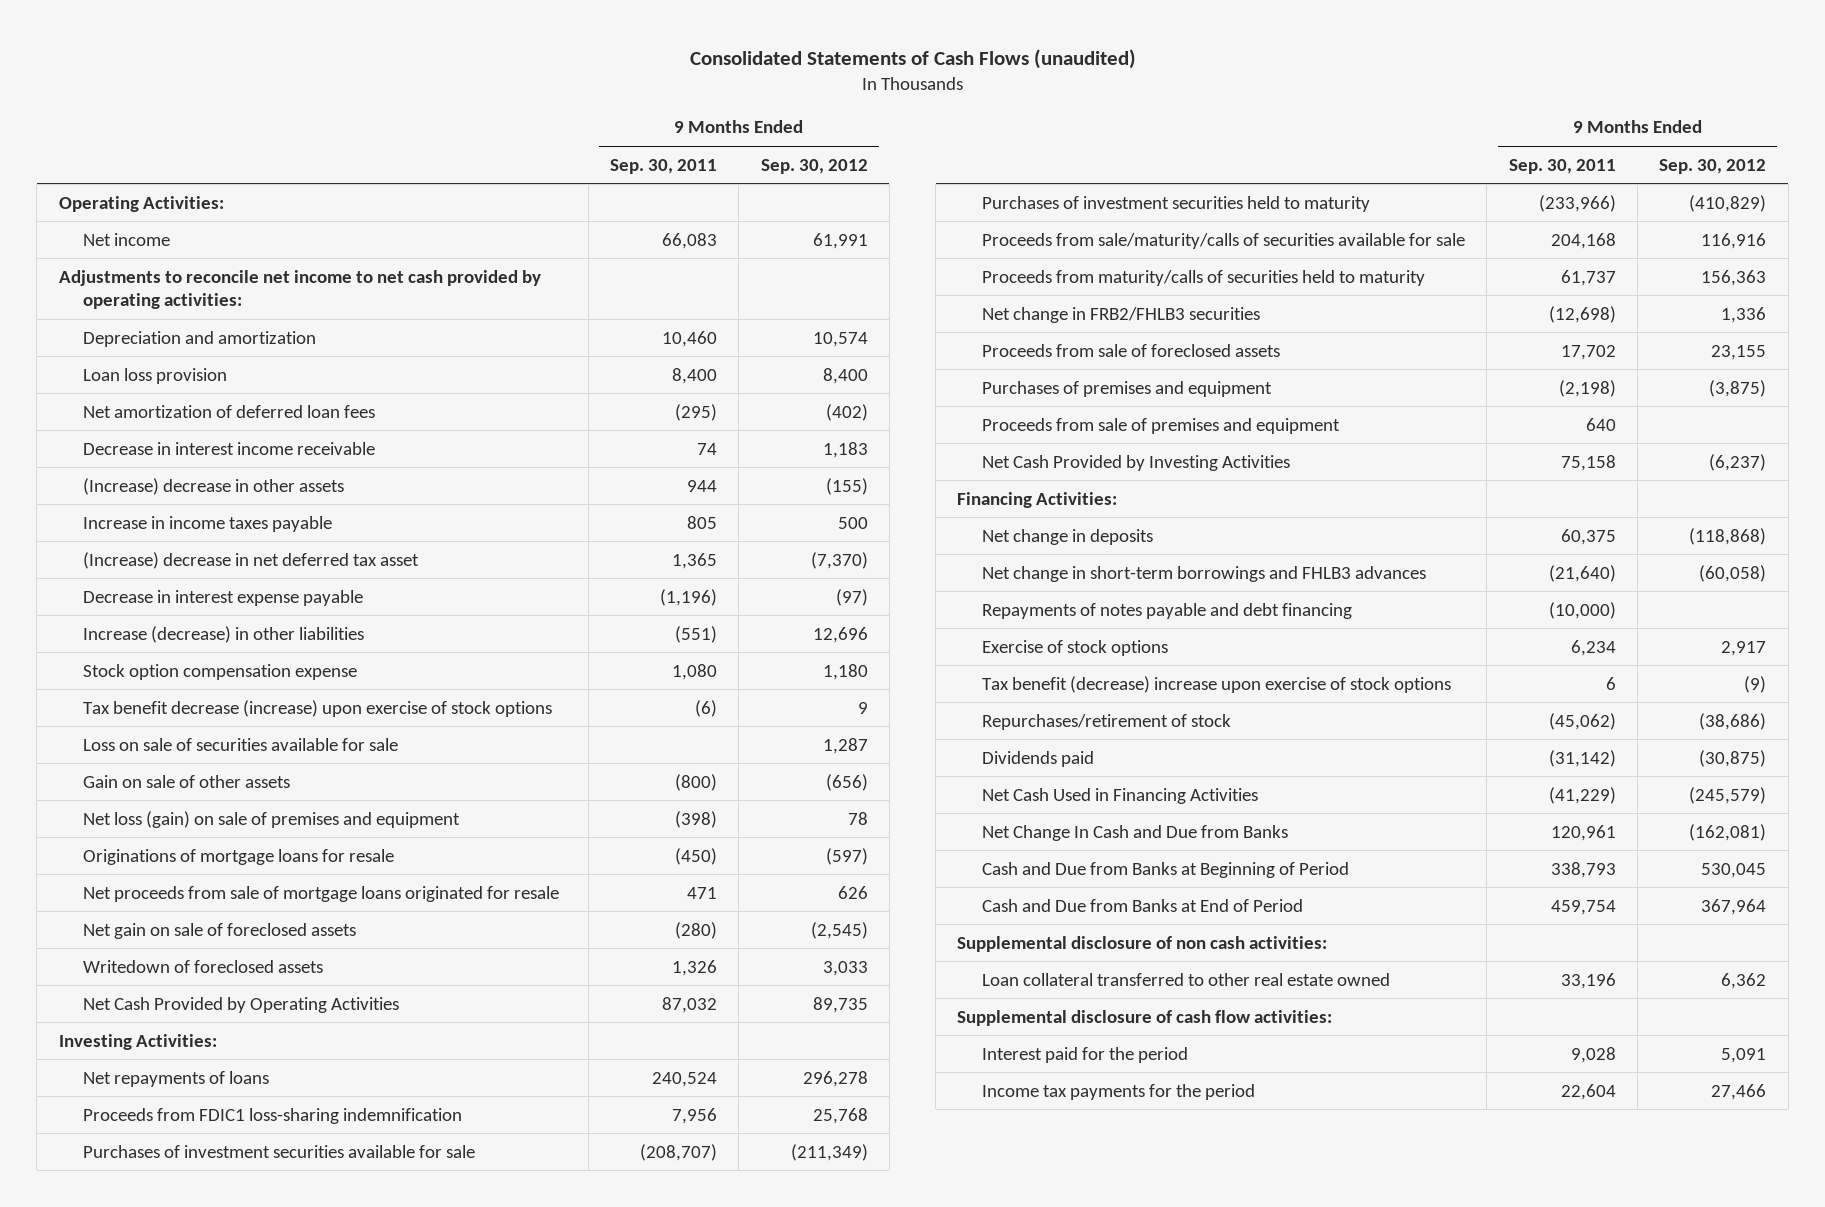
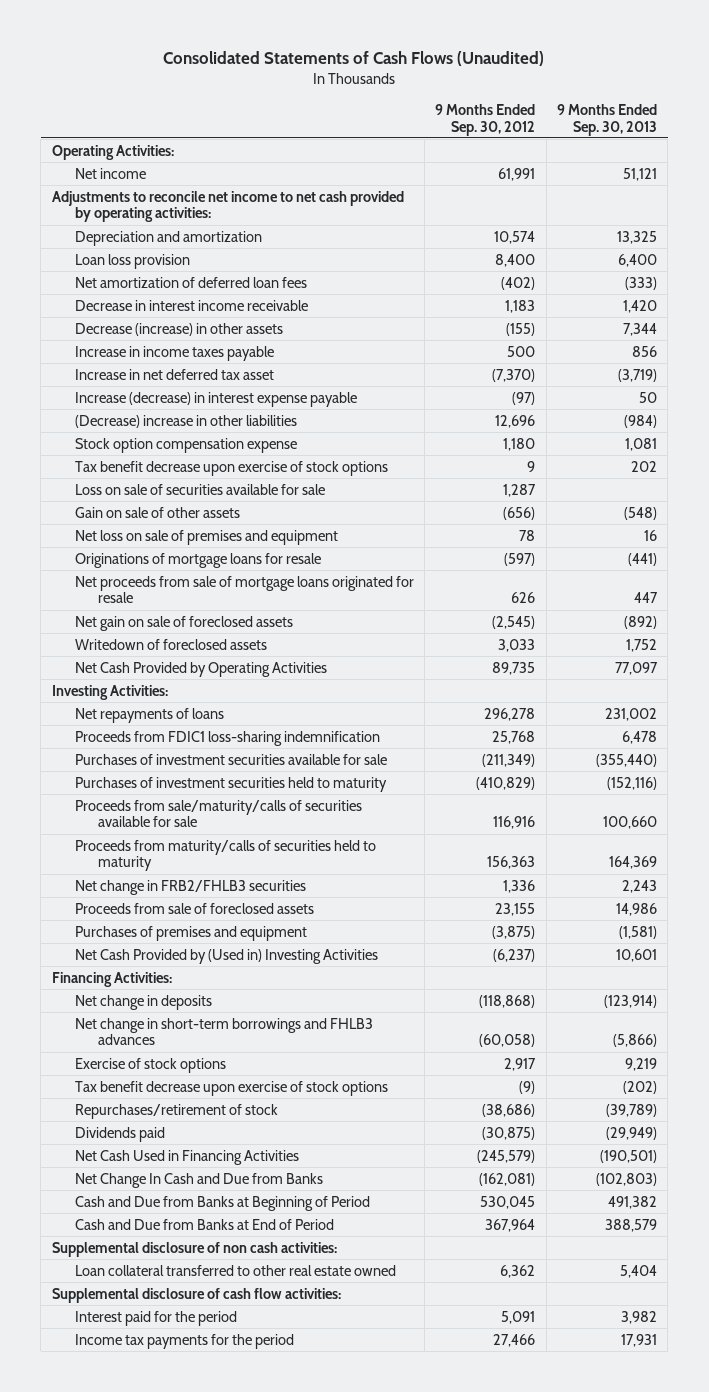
- Consolidated Statements of Cash Flows (unaudited)
+ Consolidated Statements of Cash Flows (Unaudited)
- | 9 Months Ended Sep. 30, 2011 | 9 Months Ended Sep. 30, 2012
+ | 9 Months Ended Sep. 30, 2012 | 9 Months Ended Sep. 30, 2013
- (Increase) decrease in other assets | 944 | (155)
+ Decrease (increase) in other assets | (155) | 7,344
- (Increase) decrease in net deferred tax asset | 1,365 | (7,370)
- Decrease in interest expense payable | (1,196) | (97)
- Increase (decrease) in other liabilities | (551) | 12,696
+ Increase in net deferred tax asset | (7,370) | (3,719)
+ Increase (decrease) in interest expense payable | (97) | 50
+ (Decrease) increase in other liabilities | 12,696 | (984)
- Tax benefit decrease (increase) upon exercise of stock options | (6) | 9
+ Tax benefit decrease upon exercise of stock options | 9 | 202
- Net loss (gain) on sale of premises and equipment | (398) | 78
+ Net loss on sale of premises and equipment | 78 | 16
- Proceeds from sale of premises and equipment | 640 |
- Net Cash Provided by Investing Activities | 75,158 | (6,237)
+ Net Cash Provided by (Used in) Investing Activities | (6,237) | 10,601
- Repayments of notes payable and debt financing | (10,000) |
- Tax benefit (decrease) increase upon exercise of stock options | 6 | (9)
+ Tax benefit decrease upon exercise of stock options | (9) | (202)

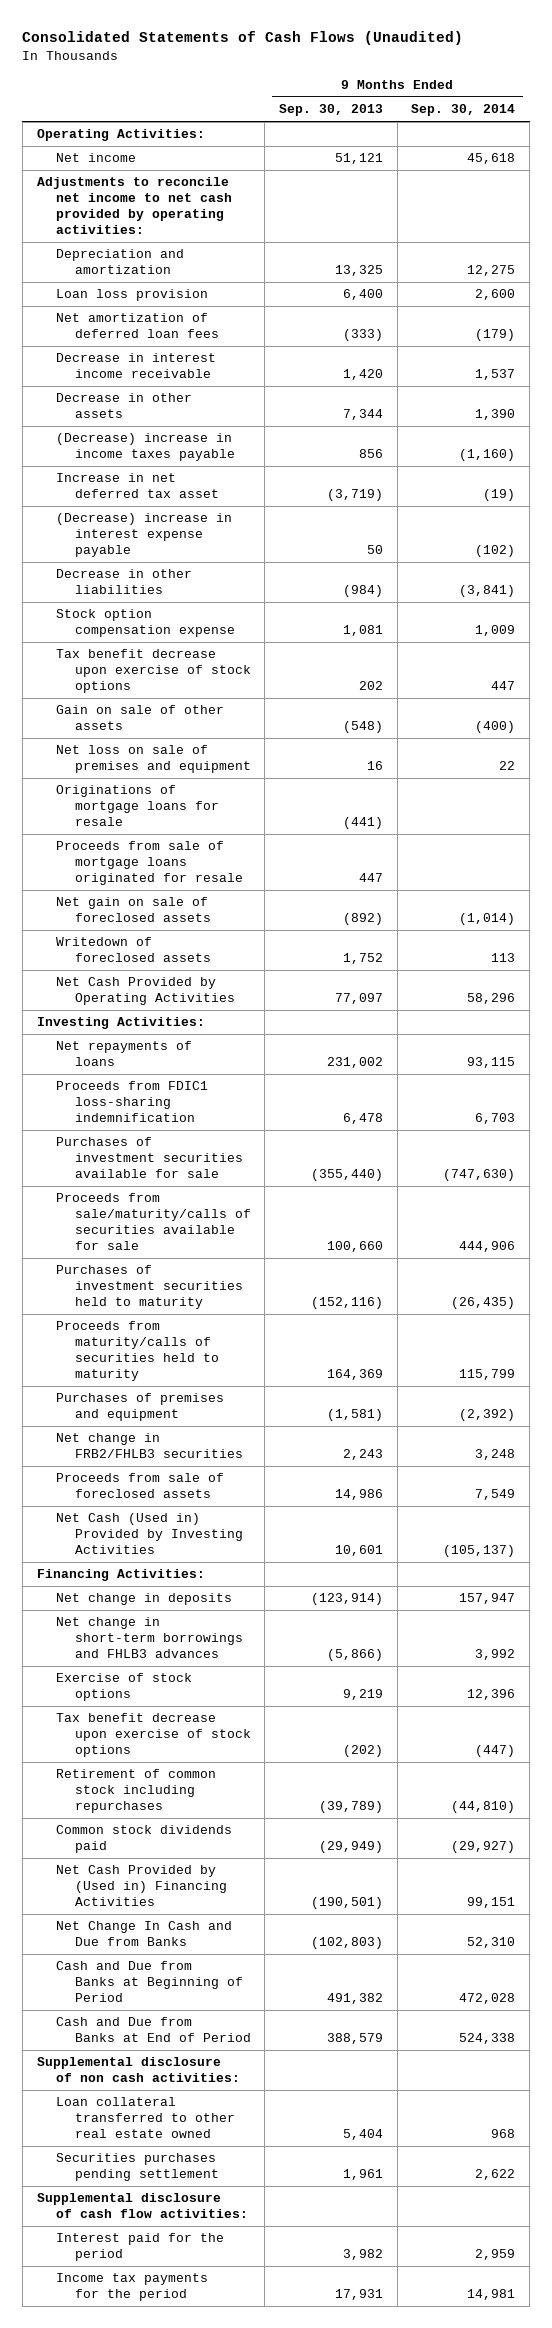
- | 9 Months Ended Sep. 30, 2012 | 9 Months Ended Sep. 30, 2013
+ | 9 Months Ended Sep. 30, 2013 | 9 Months Ended Sep. 30, 2014
- Decrease (increase) in other assets | (155) | 7,344
- Increase in income taxes payable | 500 | 856
+ Decrease in other assets | 7,344 | 1,390
+ (Decrease) increase in income taxes payable | 856 | (1,160)
- Increase (decrease) in interest expense payable | (97) | 50
- (Decrease) increase in other liabilities | 12,696 | (984)
+ (Decrease) increase in interest expense payable | 50 | (102)
+ Decrease in other liabilities | (984) | (3,841)
- Loss on sale of securities available for sale | 1,287 |
- Net proceeds from sale of mortgage loans originated for resale | 626 | 447
+ Proceeds from sale of mortgage loans originated for resale | 447 |
moved down: Purchases of investment securities held to maturity | (152,116) | (26,435)
moved up: Purchases of premises and equipment | (1,581) | (2,392)
- Net Cash Provided by (Used in) Investing Activities | (6,237) | 10,601
+ Net Cash (Used in) Provided by Investing Activities | 10,601 | (105,137)
- Repurchases/retirement of stock | (38,686) | (39,789)
- Dividends paid | (30,875) | (29,949)
- Net Cash Used in Financing Activities | (245,579) | (190,501)
+ Retirement of common stock including repurchases | (39,789) | (44,810)
+ Common stock dividends paid | (29,949) | (29,927)
+ Net Cash Provided by (Used in) Financing Activities | (190,501) | 99,151
+ Securities purchases pending settlement | 1,961 | 2,622

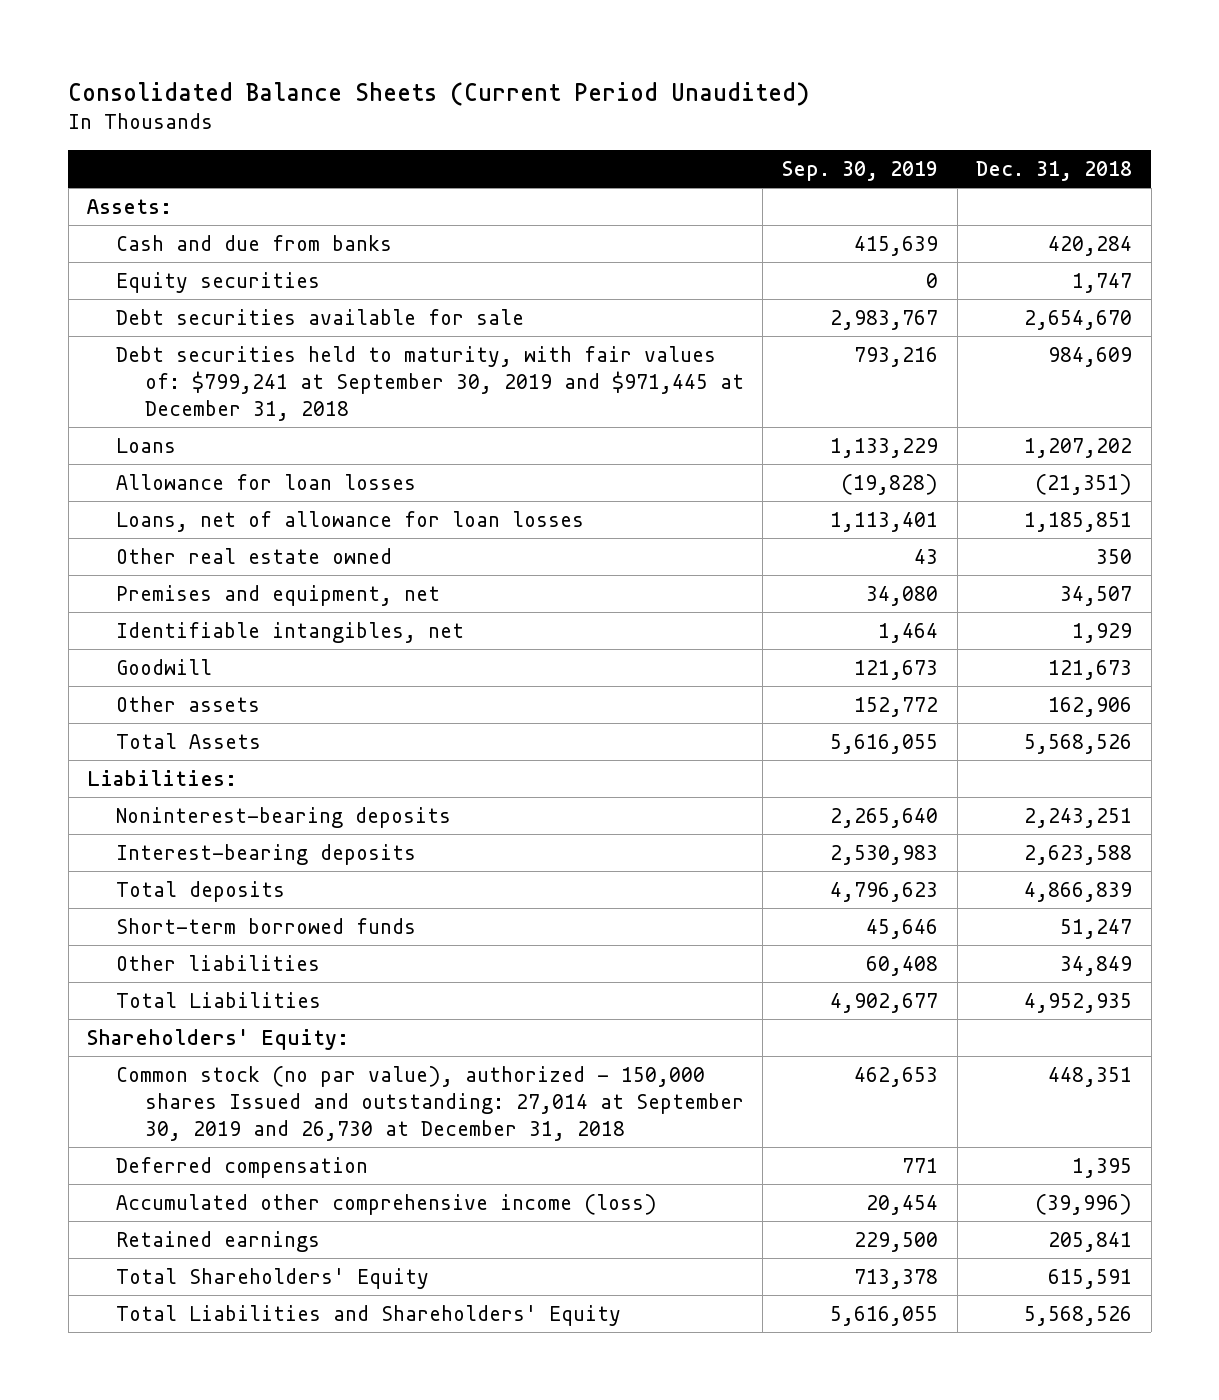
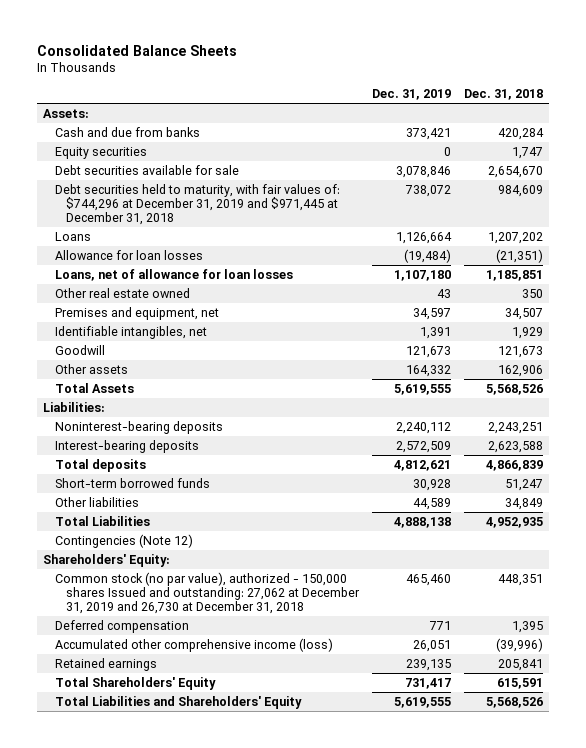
- Consolidated Balance Sheets (Current Period Unaudited)
+ Consolidated Balance Sheets
- | Sep. 30, 2019 | Dec. 31, 2018
+ | Dec. 31, 2019 | Dec. 31, 2018
- Debt securities held to maturity, with fair values of: $799,241 at September 30, 2019 and $971,445 at December 31, 2018 | 793,216 | 984,609
+ Debt securities held to maturity, with fair values of: $744,296 at December 31, 2019 and $971,445 at December 31, 2018 | 738,072 | 984,609
+ Contingencies (Note 12)
- Common stock (no par value), authorized - 150,000 shares Issued and outstanding: 27,014 at September 30, 2019 and 26,730 at December 31, 2018 | 462,653 | 448,351
+ Common stock (no par value), authorized - 150,000 shares Issued and outstanding: 27,062 at December 31, 2019 and 26,730 at December 31, 2018 | 465,460 | 448,351

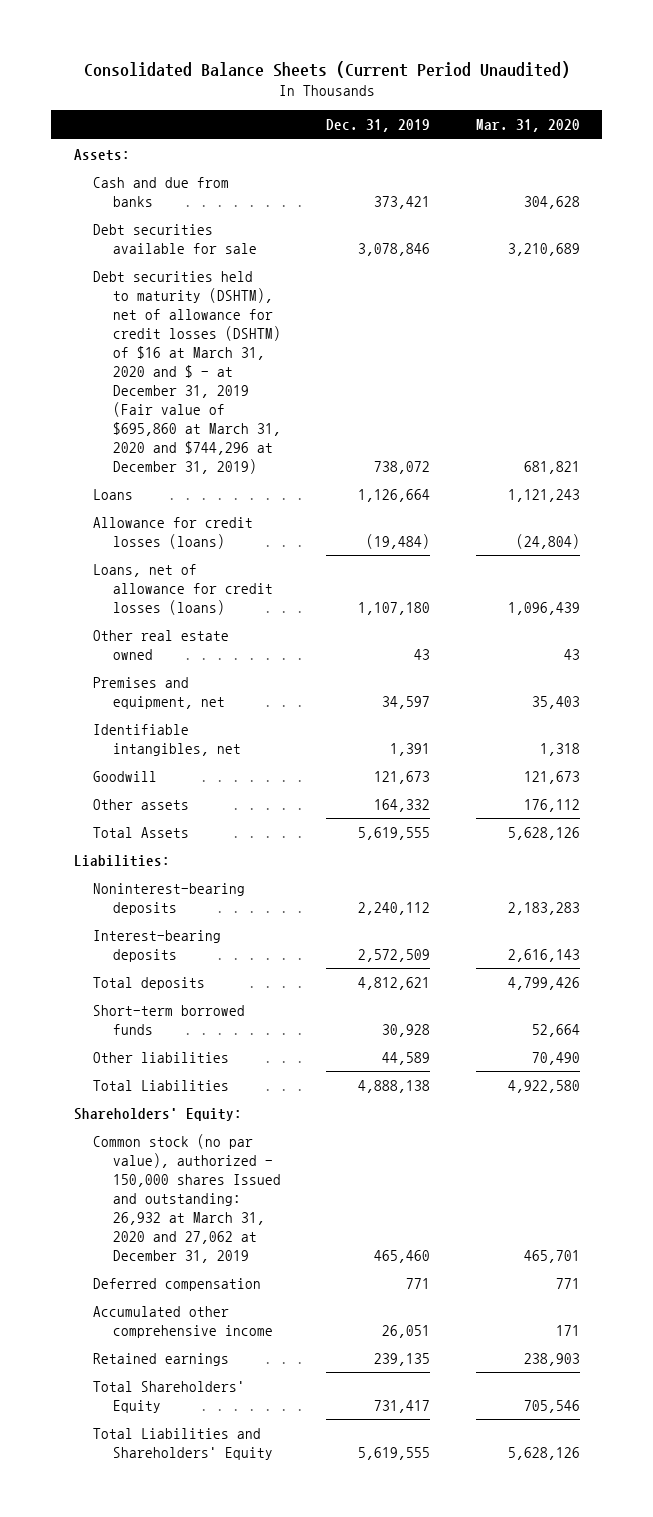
- Consolidated Balance Sheets
+ Consolidated Balance Sheets (Current Period Unaudited)
- | Dec. 31, 2019 | Dec. 31, 2018
+ | Dec. 31, 2019 | Mar. 31, 2020
- Equity securities | 0 | 1,747
- Debt securities held to maturity, with fair values of: $744,296 at December 31, 2019 and $971,445 at December 31, 2018 | 738,072 | 984,609
+ Debt securities held to maturity (DSHTM), net of allowance for credit losses (DSHTM) of $16 at March 31, 2020 and $ - at December 31, 2019 (Fair value of $695,860 at March 31, 2020 and $744,296 at December 31, 2019) | 738,072 | 681,821
- Allowance for loan losses | (19,484) | (21,351)
- Loans, net of allowance for loan losses | 1,107,180 | 1,185,851
+ Allowance for credit losses (loans) | (19,484) | (24,804)
+ Loans, net of allowance for credit losses (loans) | 1,107,180 | 1,096,439
- Contingencies (Note 12)
- Common stock (no par value), authorized - 150,000 shares Issued and outstanding: 27,062 at December 31, 2019 and 26,730 at December 31, 2018 | 465,460 | 448,351
+ Common stock (no par value), authorized - 150,000 shares Issued and outstanding: 26,932 at March 31, 2020 and 27,062 at December 31, 2019 | 465,460 | 465,701
- Accumulated other comprehensive income (loss) | 26,051 | (39,996)
+ Accumulated other comprehensive income | 26,051 | 171

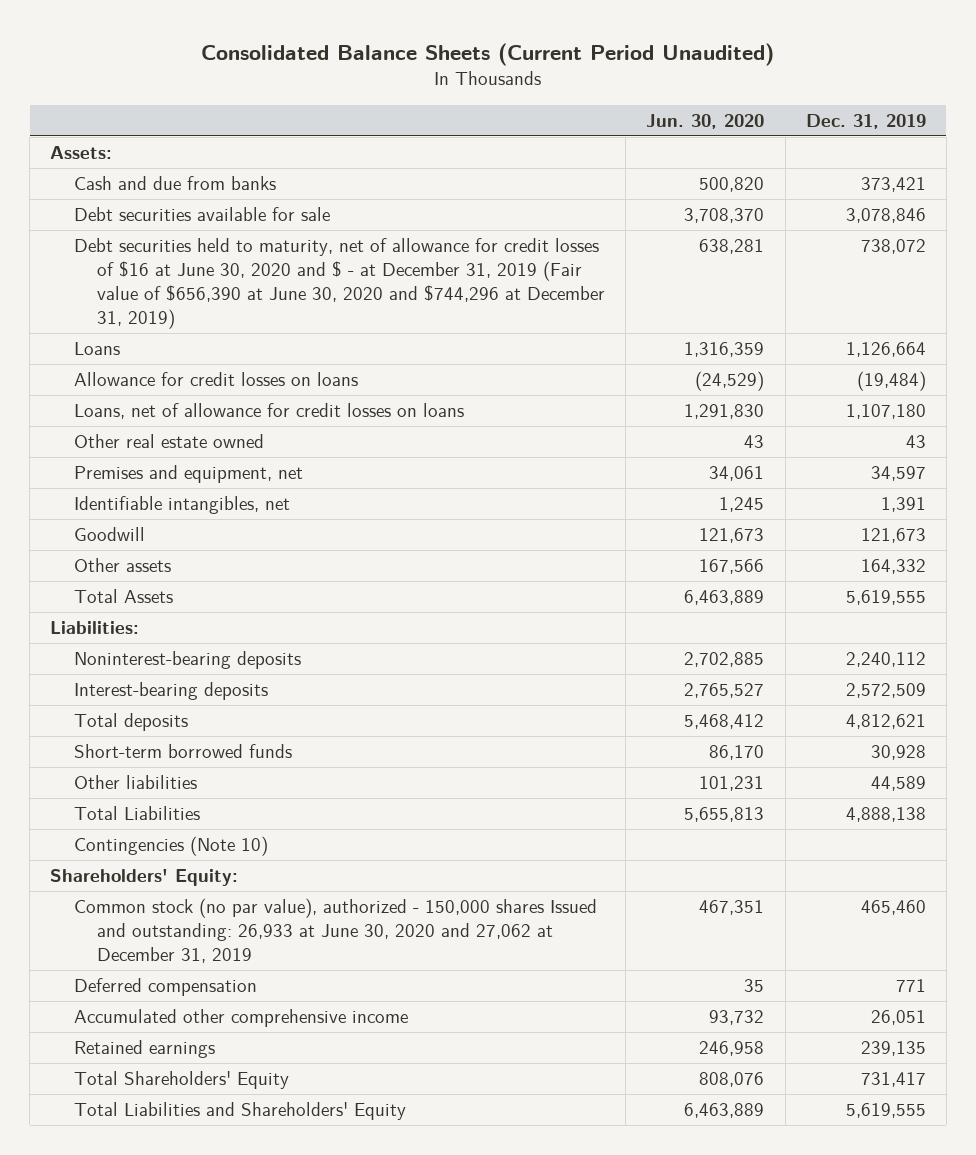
- | Dec. 31, 2019 | Mar. 31, 2020
+ | Jun. 30, 2020 | Dec. 31, 2019
- Debt securities held to maturity (DSHTM), net of allowance for credit losses (DSHTM) of $16 at March 31, 2020 and $ - at December 31, 2019 (Fair value of $695,860 at March 31, 2020 and $744,296 at December 31, 2019) | 738,072 | 681,821
+ Debt securities held to maturity, net of allowance for credit losses of $16 at June 30, 2020 and $ - at December 31, 2019 (Fair value of $656,390 at June 30, 2020 and $744,296 at December 31, 2019) | 638,281 | 738,072
- Allowance for credit losses (loans) | (19,484) | (24,804)
- Loans, net of allowance for credit losses (loans) | 1,107,180 | 1,096,439
+ Allowance for credit losses on loans | (24,529) | (19,484)
+ Loans, net of allowance for credit losses on loans | 1,291,830 | 1,107,180
+ Contingencies (Note 10)
- Common stock (no par value), authorized - 150,000 shares Issued and outstanding: 26,932 at March 31, 2020 and 27,062 at December 31, 2019 | 465,460 | 465,701
+ Common stock (no par value), authorized - 150,000 shares Issued and outstanding: 26,933 at June 30, 2020 and 27,062 at December 31, 2019 | 467,351 | 465,460

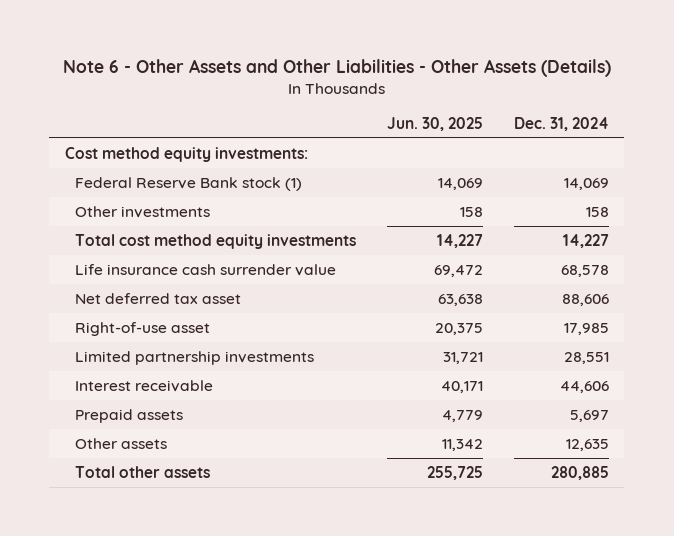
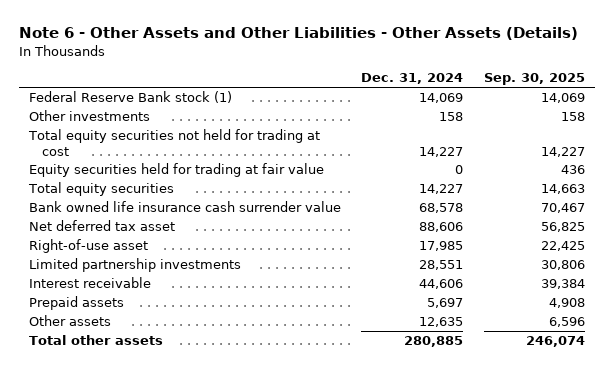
- | Jun. 30, 2025 | Dec. 31, 2024
+ | Dec. 31, 2024 | Sep. 30, 2025
- Cost method equity investments:
- Total cost method equity investments | 14,227 | 14,227
- Life insurance cash surrender value | 69,472 | 68,578
+ Total equity securities not held for trading at cost | 14,227 | 14,227
+ Equity securities held for trading at fair value | 0 | 436
+ Total equity securities | 14,227 | 14,663
+ Bank owned life insurance cash surrender value | 68,578 | 70,467

